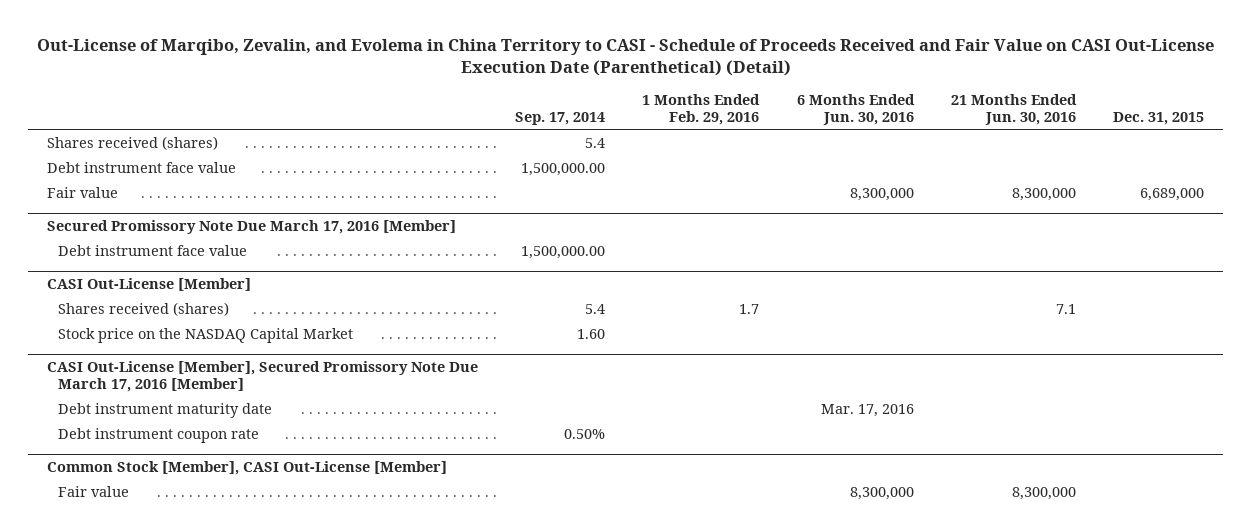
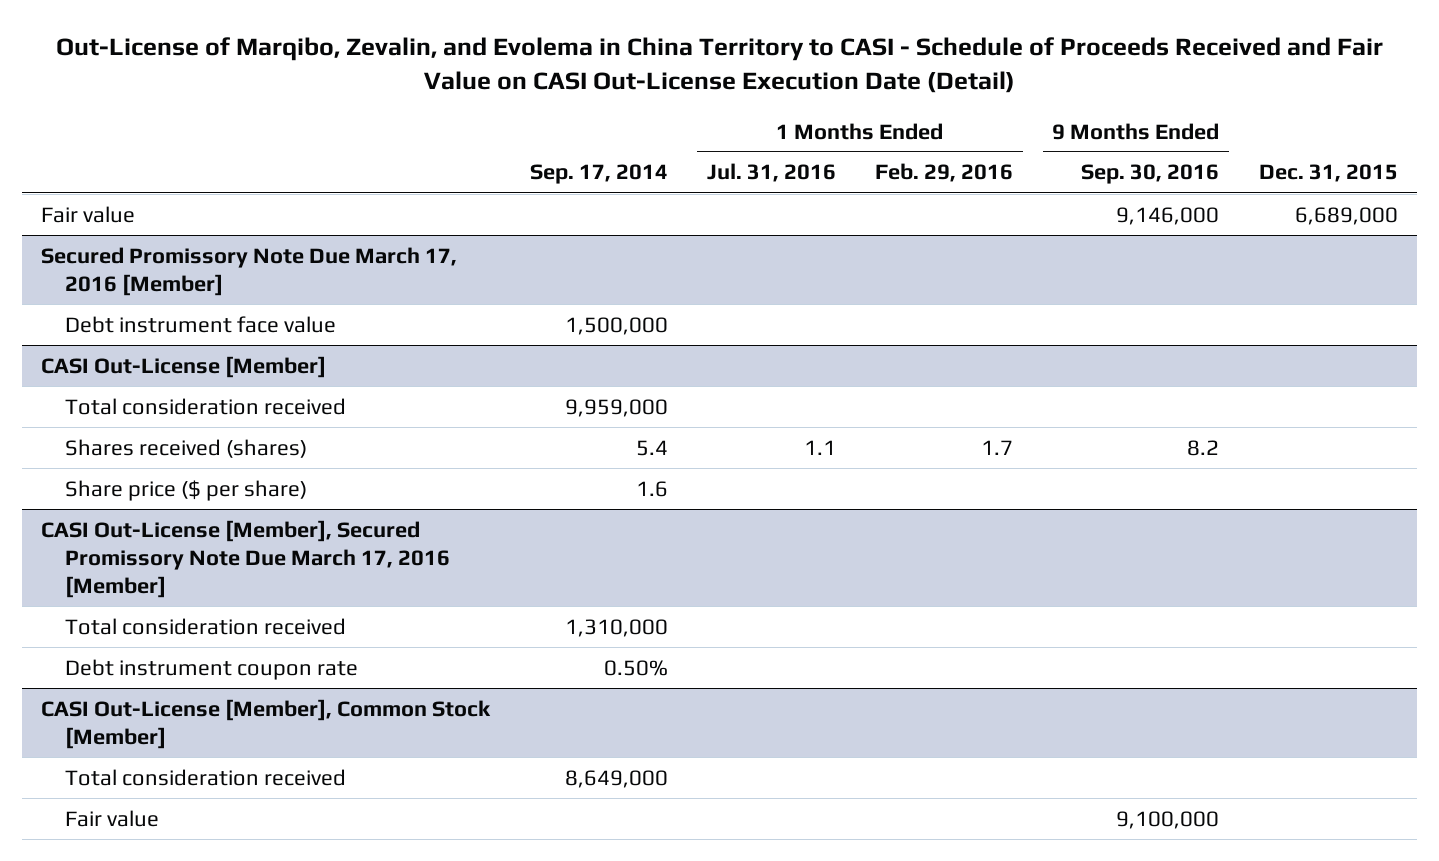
- Out-License of Marqibo, Zevalin, and Evolema in China Territory to CASI - Schedule of Proceeds Received and Fair Value on CASI Out-License Execution Date (Parenthetical) (Detail)
+ Out-License of Marqibo, Zevalin, and Evolema in China Territory to CASI - Schedule of Proceeds Received and Fair Value on CASI Out-License Execution Date (Detail)
- | Sep. 17, 2014 | 1 Months Ended Feb. 29, 2016 | 6 Months Ended Jun. 30, 2016 | 21 Months Ended Jun. 30, 2016 | Dec. 31, 2015
+ | Sep. 17, 2014 | 1 Months Ended Jul. 31, 2016 | 1 Months Ended Feb. 29, 2016 | 9 Months Ended Sep. 30, 2016 | Dec. 31, 2015
- Shares received (shares) | 5.4 | | | |
- Debt instrument face value | 1,500,000.00 | | | |
@ Secured Promissory Note Due March 17, 2016 [Member]
- Debt instrument face value | 1,500,000.00 | | | |
+ Debt instrument face value | 1,500,000 | | | |
@ CASI Out-License [Member]
+ Total consideration received | 9,959,000 | | | |
- Stock price on the NASDAQ Capital Market | 1.60 | | | |
+ Share price ($ per share) | 1.6 | | | |
@ CASI Out-License [Member], Secured Promissory Note Due March 17, 2016 [Member]
- Debt instrument maturity date | | | Mar. 17, 2016 | |
+ Total consideration received | 1,310,000 | | | |
- Common Stock [Member], CASI Out-License [Member]
+ CASI Out-License [Member], Common Stock [Member]
+ Total consideration received | 8,649,000 | | | |

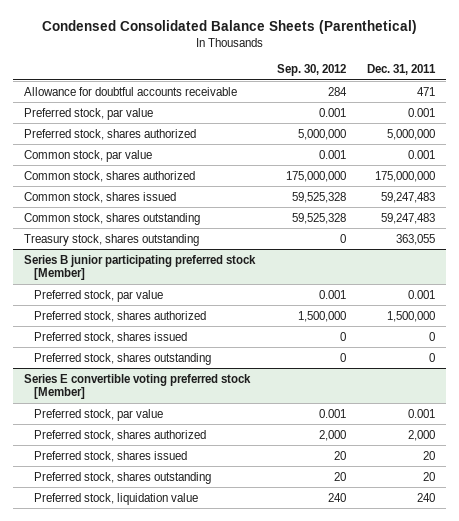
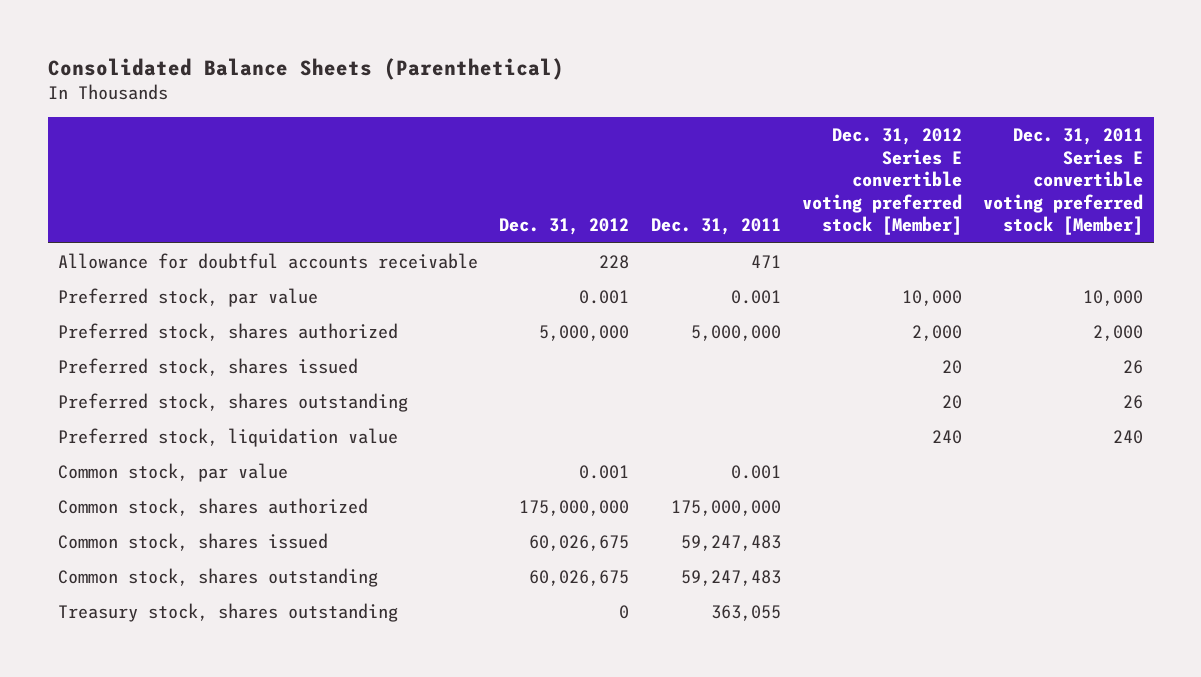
- Condensed Consolidated Balance Sheets (Parenthetical)
+ Consolidated Balance Sheets (Parenthetical)
- | Sep. 30, 2012 | Dec. 31, 2011
+ | Dec. 31, 2012 | Dec. 31, 2011 | Dec. 31, 2012 Series E convertible voting preferred stock [Member] | Dec. 31, 2011 Series E convertible voting preferred stock [Member]
+ Preferred stock, shares issued | | | 20 | 26
+ Preferred stock, shares outstanding | | | 20 | 26
+ Preferred stock, liquidation value | | | 240 | 240
- Series B junior participating preferred stock [Member]
- Preferred stock, par value | 0.001 | 0.001
- Preferred stock, shares authorized | 1,500,000 | 1,500,000
- Preferred stock, shares issued | 0 | 0
- Preferred stock, shares outstanding | 0 | 0
- Series E convertible voting preferred stock [Member]
- Preferred stock, par value | 0.001 | 0.001
- Preferred stock, shares authorized | 2,000 | 2,000
- Preferred stock, shares issued | 20 | 20
- Preferred stock, shares outstanding | 20 | 20
- Preferred stock, liquidation value | 240 | 240

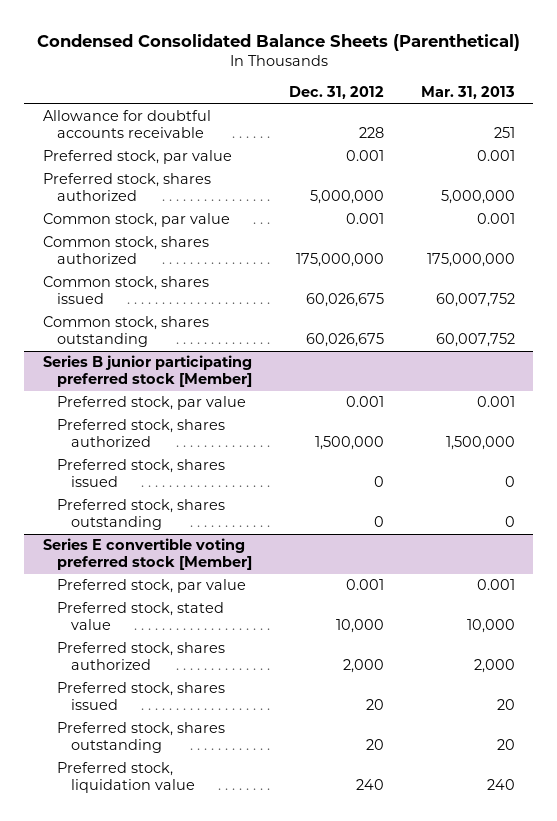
- Consolidated Balance Sheets (Parenthetical)
+ Condensed Consolidated Balance Sheets (Parenthetical)
- | Dec. 31, 2012 | Dec. 31, 2011 | Dec. 31, 2012 Series E convertible voting preferred stock [Member] | Dec. 31, 2011 Series E convertible voting preferred stock [Member]
+ | Dec. 31, 2012 | Mar. 31, 2013
- Preferred stock, shares issued | | | 20 | 26
- Preferred stock, shares outstanding | | | 20 | 26
- Preferred stock, liquidation value | | | 240 | 240
- Treasury stock, shares outstanding | 0 | 363,055 | |
+ Series B junior participating preferred stock [Member]
+ Preferred stock, par value | 0.001 | 0.001
+ Preferred stock, shares authorized | 1,500,000 | 1,500,000
+ Preferred stock, shares issued | 0 | 0
+ Preferred stock, shares outstanding | 0 | 0
+ Series E convertible voting preferred stock [Member]
+ Preferred stock, par value | 0.001 | 0.001
+ Preferred stock, stated value | 10,000 | 10,000
+ Preferred stock, shares authorized | 2,000 | 2,000
+ Preferred stock, shares issued | 20 | 20
+ Preferred stock, shares outstanding | 20 | 20
+ Preferred stock, liquidation value | 240 | 240

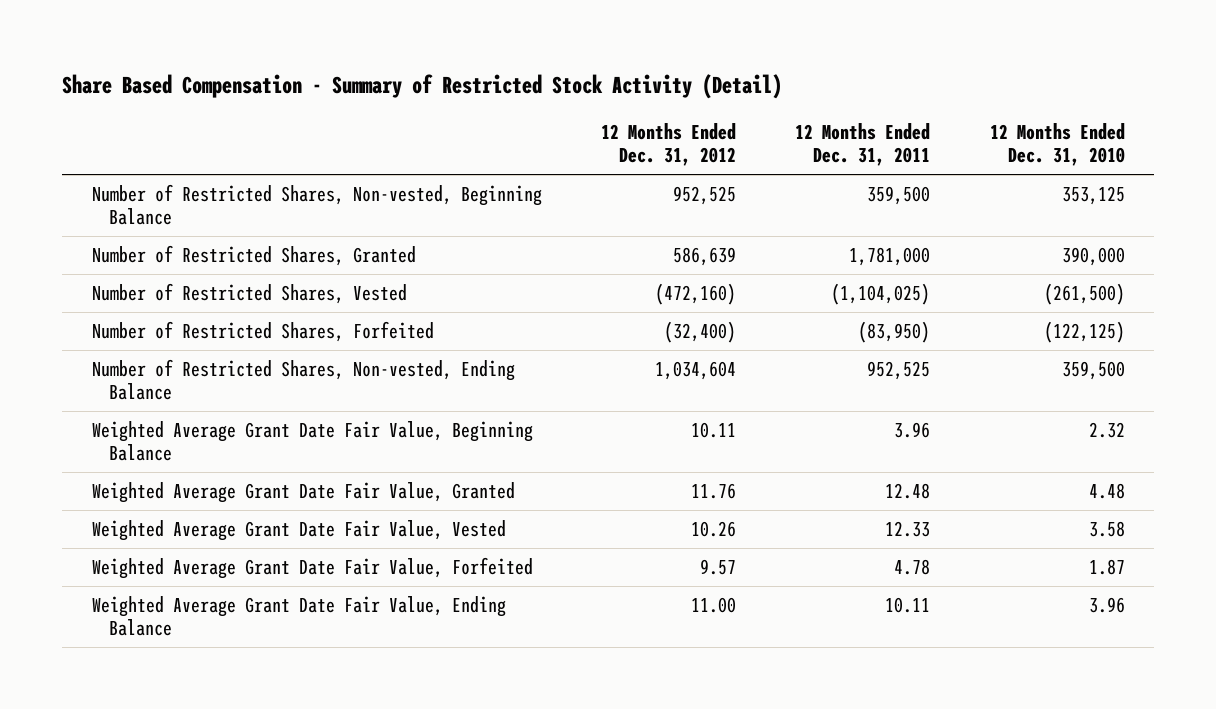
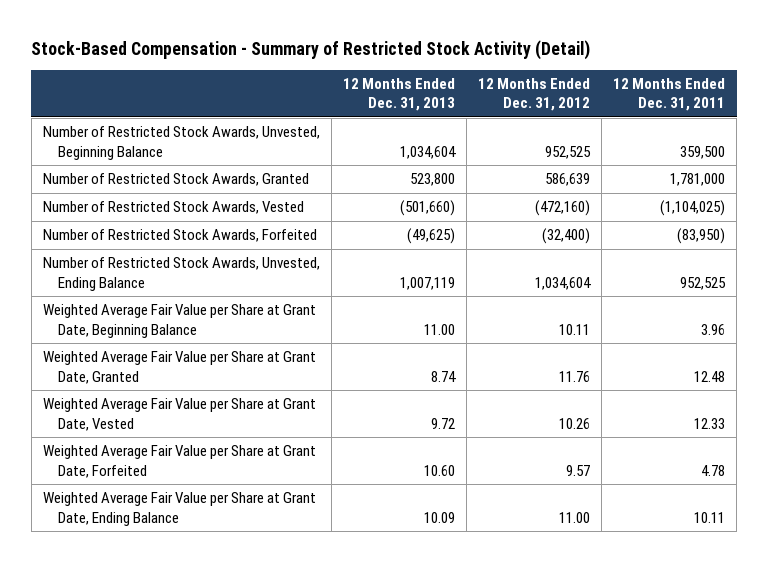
- Share Based Compensation - Summary of Restricted Stock Activity (Detail)
+ Stock-Based Compensation - Summary of Restricted Stock Activity (Detail)
- | 12 Months Ended Dec. 31, 2012 | 12 Months Ended Dec. 31, 2011 | 12 Months Ended Dec. 31, 2010
+ | 12 Months Ended Dec. 31, 2013 | 12 Months Ended Dec. 31, 2012 | 12 Months Ended Dec. 31, 2011
- Number of Restricted Shares, Non-vested, Beginning Balance | 952,525 | 359,500 | 353,125
- Number of Restricted Shares, Granted | 586,639 | 1,781,000 | 390,000
- Number of Restricted Shares, Vested | (472,160) | (1,104,025) | (261,500)
- Number of Restricted Shares, Forfeited | (32,400) | (83,950) | (122,125)
- Number of Restricted Shares, Non-vested, Ending Balance | 1,034,604 | 952,525 | 359,500
- Weighted Average Grant Date Fair Value, Beginning Balance | 10.11 | 3.96 | 2.32
- Weighted Average Grant Date Fair Value, Granted | 11.76 | 12.48 | 4.48
- Weighted Average Grant Date Fair Value, Vested | 10.26 | 12.33 | 3.58
- Weighted Average Grant Date Fair Value, Forfeited | 9.57 | 4.78 | 1.87
- Weighted Average Grant Date Fair Value, Ending Balance | 11.00 | 10.11 | 3.96
+ Number of Restricted Stock Awards, Unvested, Beginning Balance | 1,034,604 | 952,525 | 359,500
+ Number of Restricted Stock Awards, Granted | 523,800 | 586,639 | 1,781,000
+ Number of Restricted Stock Awards, Vested | (501,660) | (472,160) | (1,104,025)
+ Number of Restricted Stock Awards, Forfeited | (49,625) | (32,400) | (83,950)
+ Number of Restricted Stock Awards, Unvested, Ending Balance | 1,007,119 | 1,034,604 | 952,525
+ Weighted Average Fair Value per Share at Grant Date, Beginning Balance | 11.00 | 10.11 | 3.96
+ Weighted Average Fair Value per Share at Grant Date, Granted | 8.74 | 11.76 | 12.48
+ Weighted Average Fair Value per Share at Grant Date, Vested | 9.72 | 10.26 | 12.33
+ Weighted Average Fair Value per Share at Grant Date, Forfeited | 10.60 | 9.57 | 4.78
+ Weighted Average Fair Value per Share at Grant Date, Ending Balance | 10.09 | 11.00 | 10.11

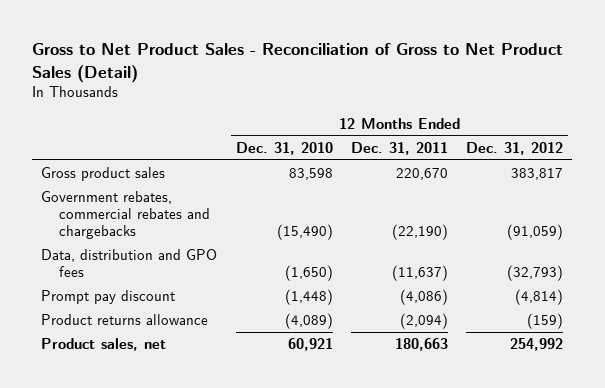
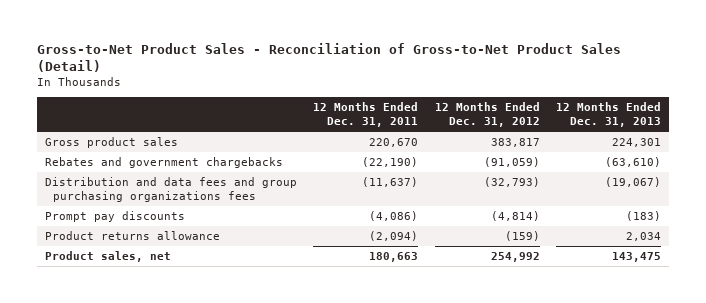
- Gross to Net Product Sales - Reconciliation of Gross to Net Product Sales (Detail)
+ Gross-to-Net Product Sales - Reconciliation of Gross-to-Net Product Sales (Detail)
- | 12 Months Ended Dec. 31, 2010 | 12 Months Ended Dec. 31, 2011 | 12 Months Ended Dec. 31, 2012
+ | 12 Months Ended Dec. 31, 2011 | 12 Months Ended Dec. 31, 2012 | 12 Months Ended Dec. 31, 2013
- Government rebates, commercial rebates and chargebacks | (15,490) | (22,190) | (91,059)
- Data, distribution and GPO fees | (1,650) | (11,637) | (32,793)
- Prompt pay discount | (1,448) | (4,086) | (4,814)
+ Rebates and government chargebacks | (22,190) | (91,059) | (63,610)
+ Distribution and data fees and group purchasing organizations fees | (11,637) | (32,793) | (19,067)
+ Prompt pay discounts | (4,086) | (4,814) | (183)

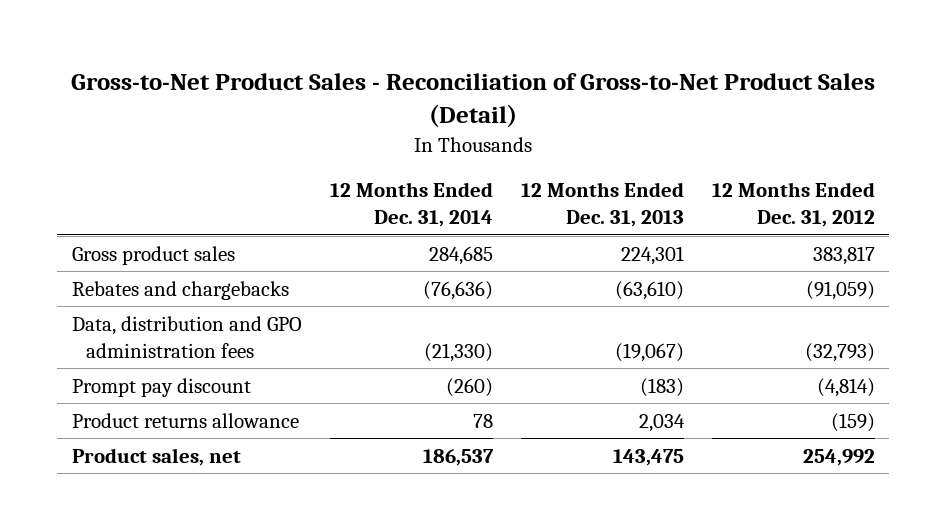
- | 12 Months Ended Dec. 31, 2011 | 12 Months Ended Dec. 31, 2012 | 12 Months Ended Dec. 31, 2013
+ | 12 Months Ended Dec. 31, 2014 | 12 Months Ended Dec. 31, 2013 | 12 Months Ended Dec. 31, 2012
- Rebates and government chargebacks | (22,190) | (91,059) | (63,610)
- Distribution and data fees and group purchasing organizations fees | (11,637) | (32,793) | (19,067)
- Prompt pay discounts | (4,086) | (4,814) | (183)
+ Rebates and chargebacks | (76,636) | (63,610) | (91,059)
+ Data, distribution and GPO administration fees | (21,330) | (19,067) | (32,793)
+ Prompt pay discount | (260) | (183) | (4,814)

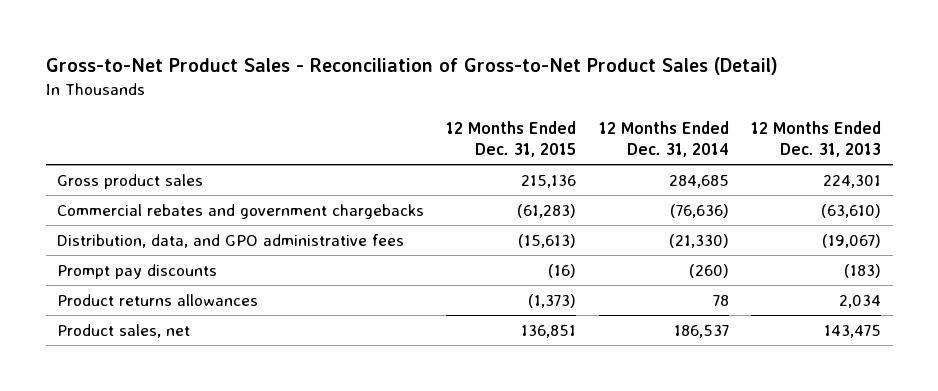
- | 12 Months Ended Dec. 31, 2014 | 12 Months Ended Dec. 31, 2013 | 12 Months Ended Dec. 31, 2012
+ | 12 Months Ended Dec. 31, 2015 | 12 Months Ended Dec. 31, 2014 | 12 Months Ended Dec. 31, 2013
- Rebates and chargebacks | (76,636) | (63,610) | (91,059)
- Data, distribution and GPO administration fees | (21,330) | (19,067) | (32,793)
- Prompt pay discount | (260) | (183) | (4,814)
- Product returns allowance | 78 | 2,034 | (159)
+ Commercial rebates and government chargebacks | (61,283) | (76,636) | (63,610)
+ Distribution, data, and GPO administrative fees | (15,613) | (21,330) | (19,067)
+ Prompt pay discounts | (16) | (260) | (183)
+ Product returns allowances | (1,373) | 78 | 2,034

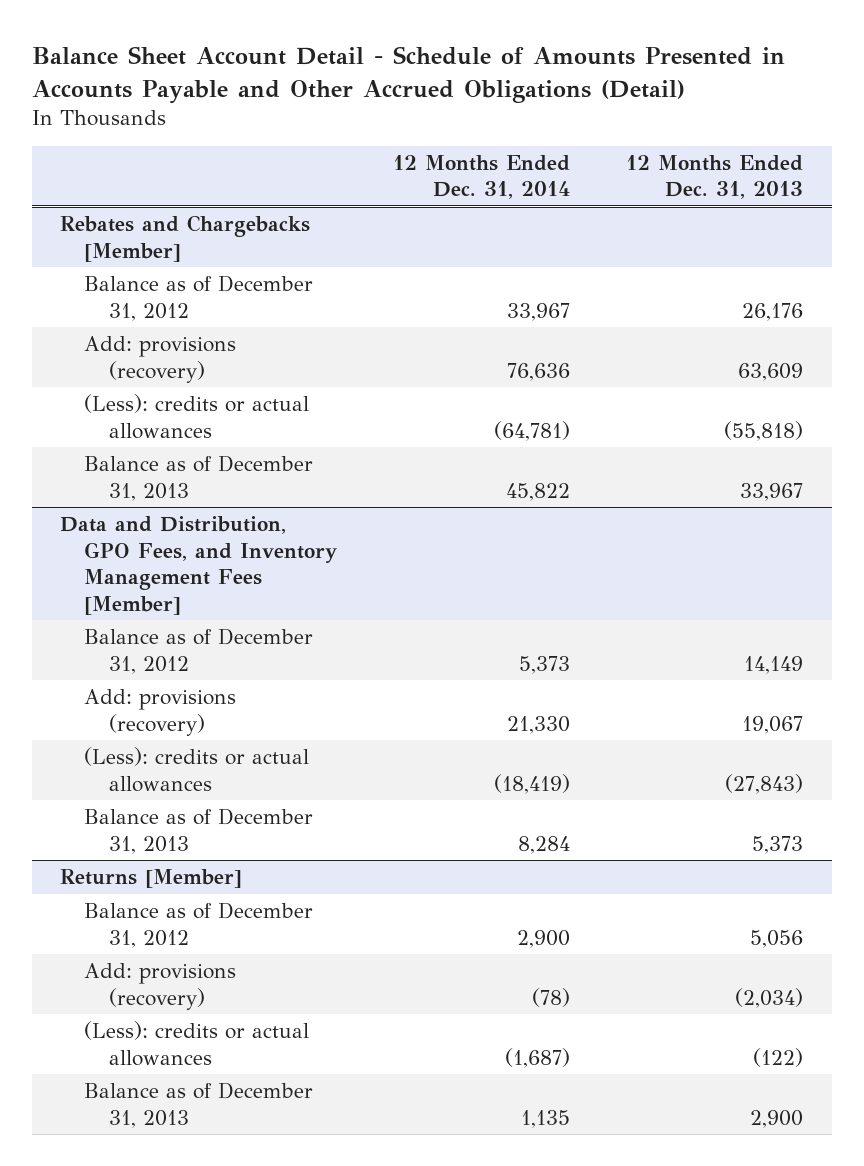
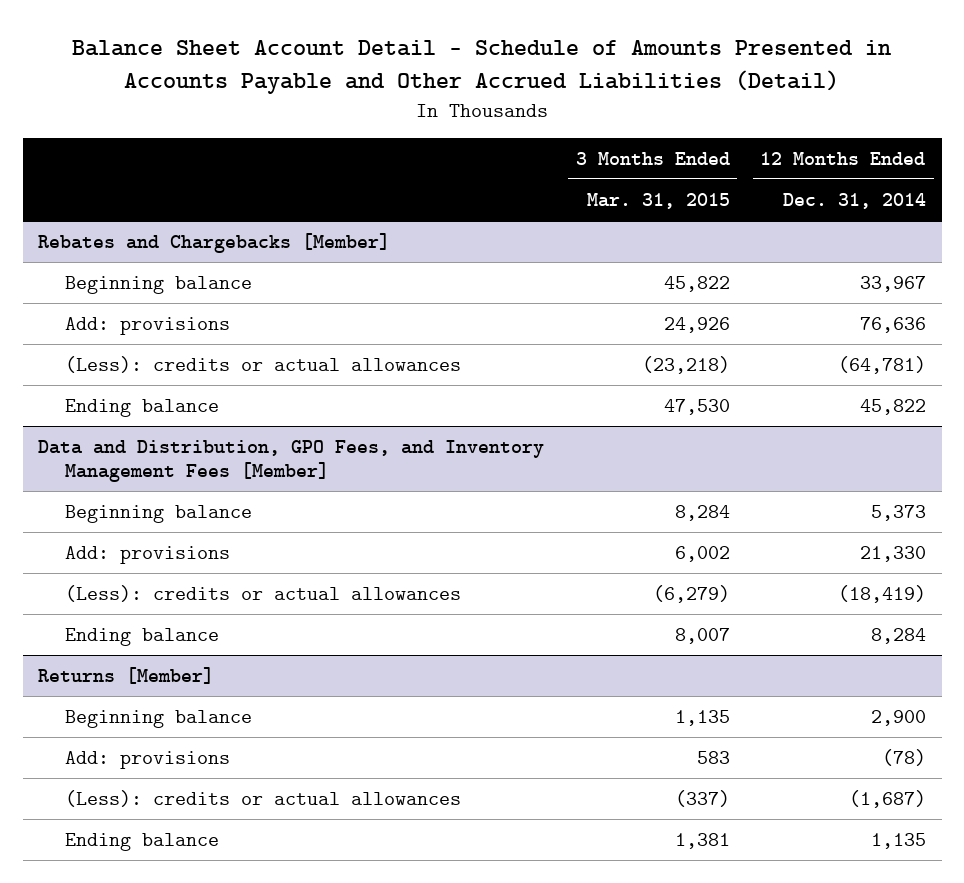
- Balance Sheet Account Detail - Schedule of Amounts Presented in Accounts Payable and Other Accrued Obligations (Detail)
+ Balance Sheet Account Detail - Schedule of Amounts Presented in Accounts Payable and Other Accrued Liabilities (Detail)
- | 12 Months Ended Dec. 31, 2014 | 12 Months Ended Dec. 31, 2013
+ | 3 Months Ended Mar. 31, 2015 | 12 Months Ended Dec. 31, 2014
@ Rebates and Chargebacks [Member]
- Balance as of December 31, 2012 | 33,967 | 26,176
- Add: provisions (recovery) | 76,636 | 63,609
+ Beginning balance | 45,822 | 33,967
+ Add: provisions | 24,926 | 76,636
- Balance as of December 31, 2013 | 45,822 | 33,967
+ Ending balance | 47,530 | 45,822
@ Data and Distribution, GPO Fees, and Inventory Management Fees [Member]
- Balance as of December 31, 2012 | 5,373 | 14,149
- Add: provisions (recovery) | 21,330 | 19,067
+ Beginning balance | 8,284 | 5,373
+ Add: provisions | 6,002 | 21,330
- Balance as of December 31, 2013 | 8,284 | 5,373
+ Ending balance | 8,007 | 8,284
@ Returns [Member]
- Balance as of December 31, 2012 | 2,900 | 5,056
- Add: provisions (recovery) | (78) | (2,034)
+ Beginning balance | 1,135 | 2,900
+ Add: provisions | 583 | (78)
- Balance as of December 31, 2013 | 1,135 | 2,900
+ Ending balance | 1,381 | 1,135

